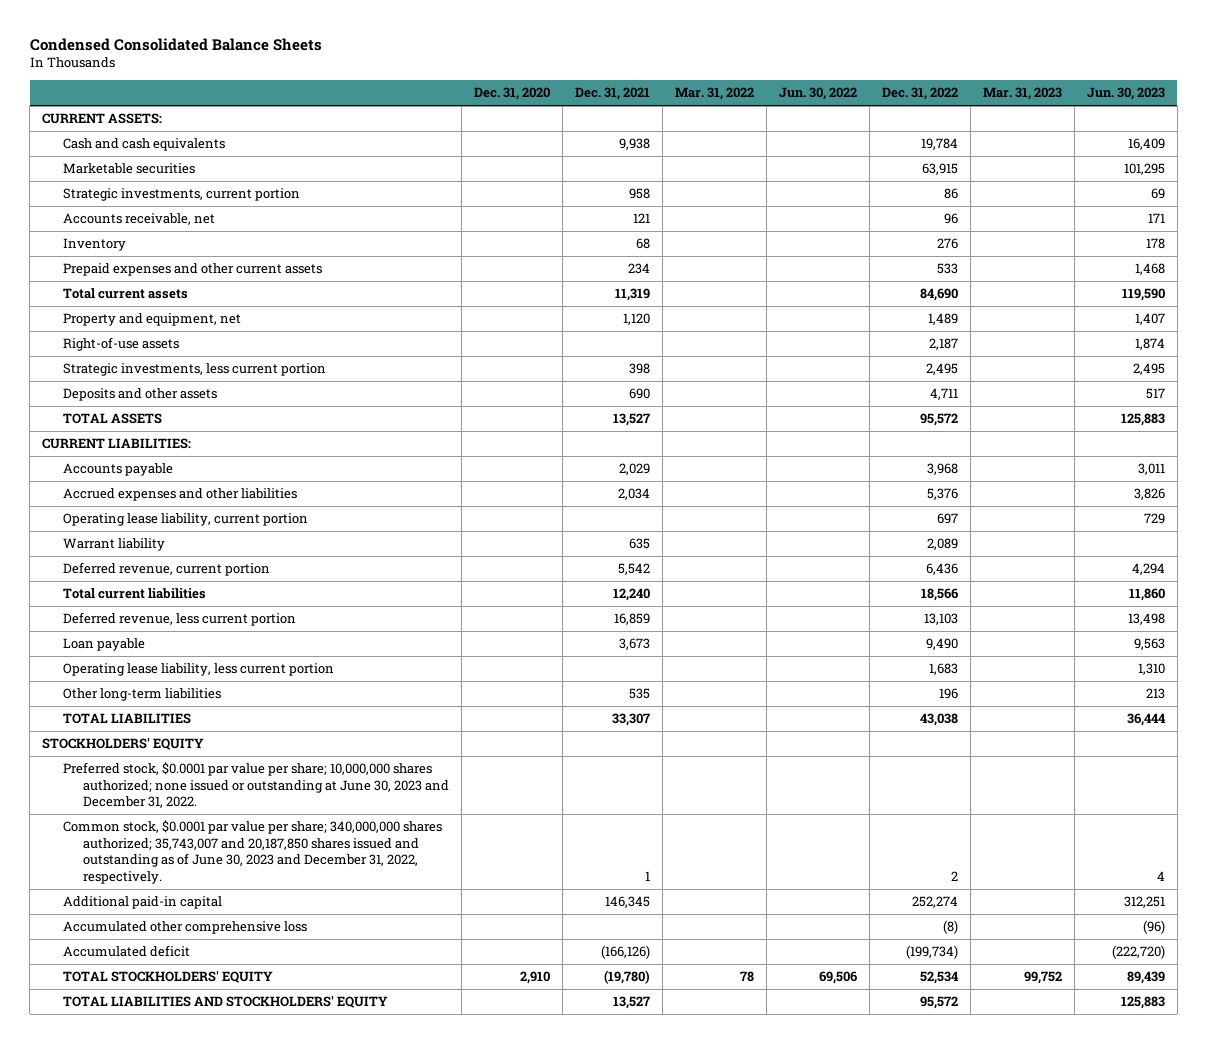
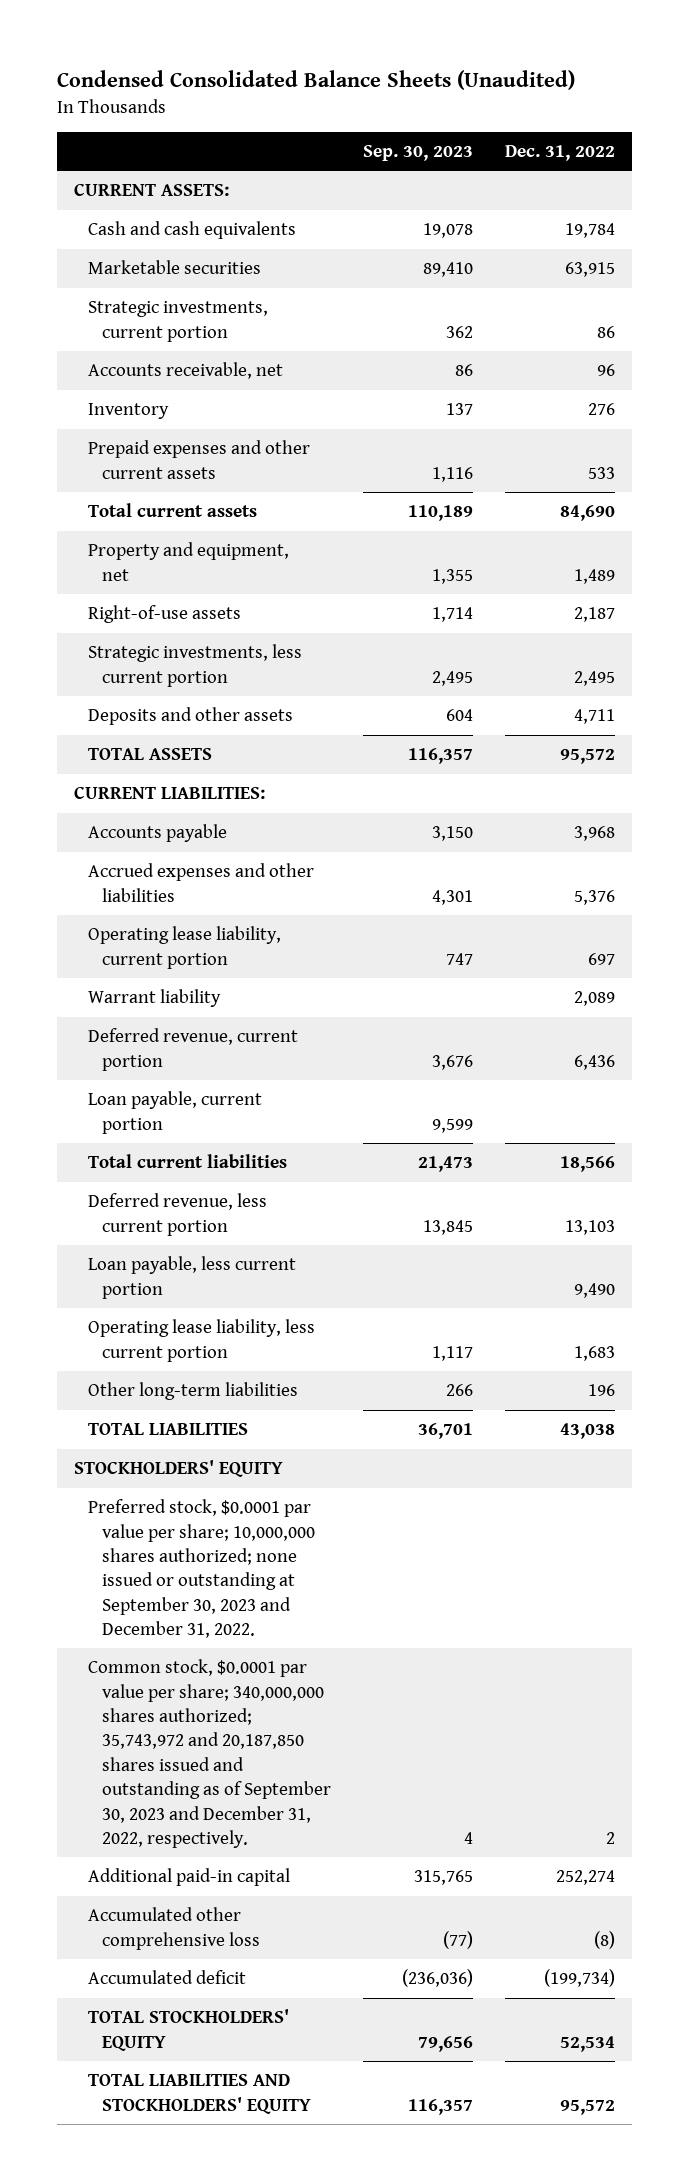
- Condensed Consolidated Balance Sheets
+ Condensed Consolidated Balance Sheets (Unaudited)
- | Dec. 31, 2020 | Dec. 31, 2021 | Mar. 31, 2022 | Jun. 30, 2022 | Dec. 31, 2022 | Mar. 31, 2023 | Jun. 30, 2023
+ | Sep. 30, 2023 | Dec. 31, 2022
+ Loan payable, current portion | 9,599 |
- Loan payable | | 3,673 | | | 9,490 | | 9,563
+ Loan payable, less current portion | | 9,490
- Preferred stock, $0.0001 par value per share; 10,000,000 shares authorized; none issued or outstanding at June 30, 2023 and December 31, 2022.
- Common stock, $0.0001 par value per share; 340,000,000 shares authorized; 35,743,007 and 20,187,850 shares issued and outstanding as of June 30, 2023 and December 31, 2022, respectively. | | 1 | | | 2 | | 4
+ Preferred stock, $0.0001 par value per share; 10,000,000 shares authorized; none issued or outstanding at September 30, 2023 and December 31, 2022.
+ Common stock, $0.0001 par value per share; 340,000,000 shares authorized; 35,743,972 and 20,187,850 shares issued and outstanding as of September 30, 2023 and December 31, 2022, respectively. | 4 | 2

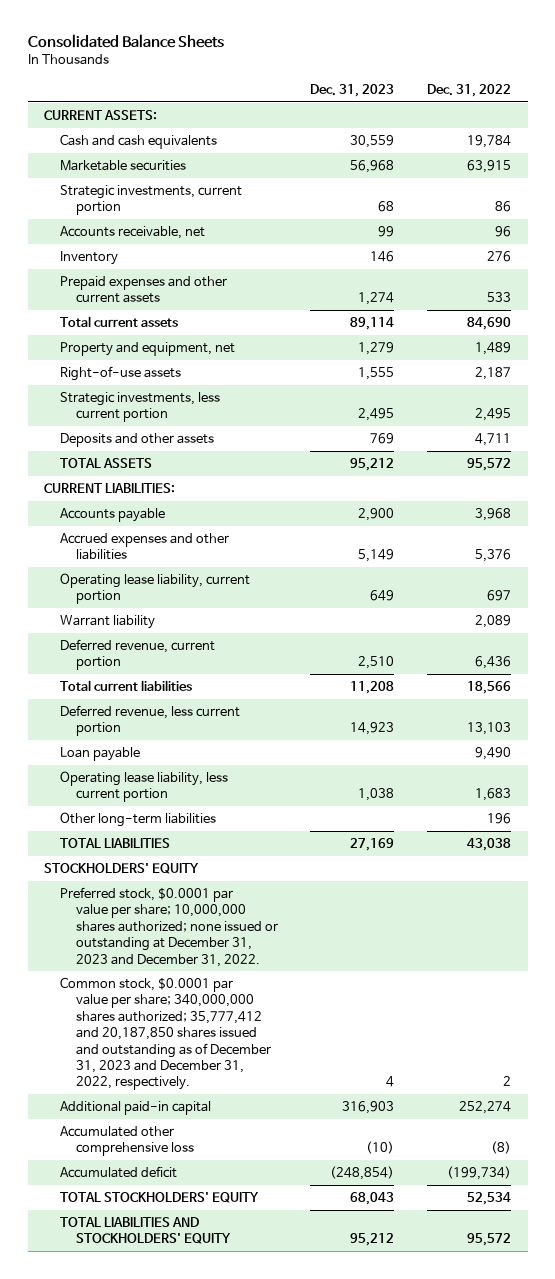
- Condensed Consolidated Balance Sheets (Unaudited)
+ Consolidated Balance Sheets
- | Sep. 30, 2023 | Dec. 31, 2022
+ | Dec. 31, 2023 | Dec. 31, 2022
- Loan payable, current portion | 9,599 |
- Loan payable, less current portion | | 9,490
+ Loan payable | | 9,490
- Preferred stock, $0.0001 par value per share; 10,000,000 shares authorized; none issued or outstanding at September 30, 2023 and December 31, 2022.
- Common stock, $0.0001 par value per share; 340,000,000 shares authorized; 35,743,972 and 20,187,850 shares issued and outstanding as of September 30, 2023 and December 31, 2022, respectively. | 4 | 2
+ Preferred stock, $0.0001 par value per share; 10,000,000 shares authorized; none issued or outstanding at December 31, 2023 and December 31, 2022.
+ Common stock, $0.0001 par value per share; 340,000,000 shares authorized; 35,777,412 and 20,187,850 shares issued and outstanding as of December 31, 2023 and December 31, 2022, respectively. | 4 | 2

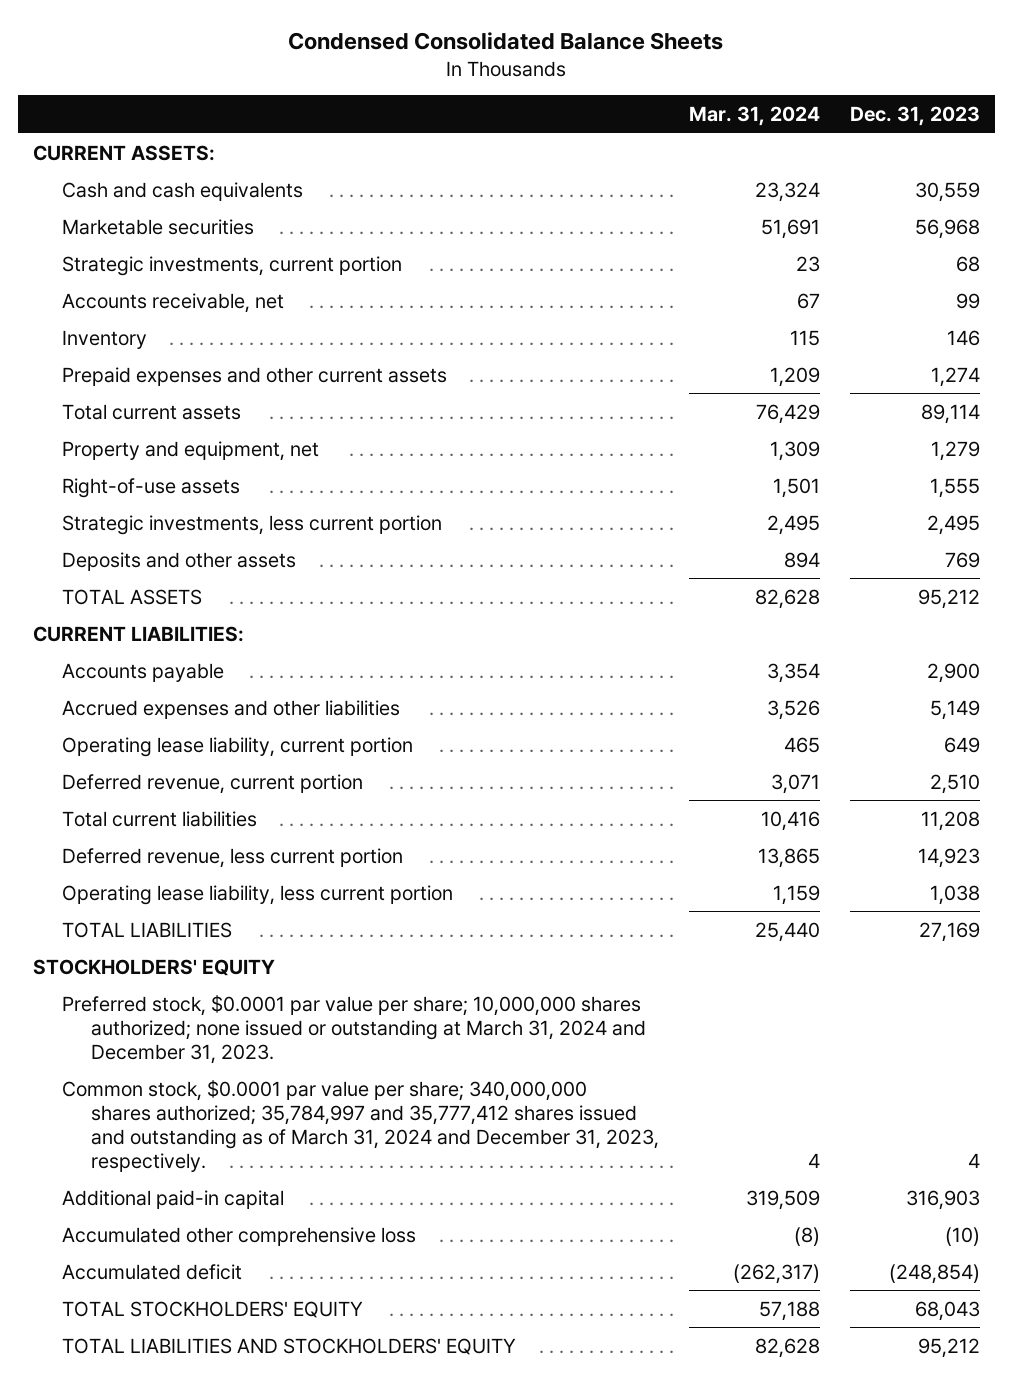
- Consolidated Balance Sheets
+ Condensed Consolidated Balance Sheets
- | Dec. 31, 2023 | Dec. 31, 2022
+ | Mar. 31, 2024 | Dec. 31, 2023
- Warrant liability | | 2,089
- Loan payable | | 9,490
- Other long-term liabilities | | 196
- Preferred stock, $0.0001 par value per share; 10,000,000 shares authorized; none issued or outstanding at December 31, 2023 and December 31, 2022.
- Common stock, $0.0001 par value per share; 340,000,000 shares authorized; 35,777,412 and 20,187,850 shares issued and outstanding as of December 31, 2023 and December 31, 2022, respectively. | 4 | 2
+ Preferred stock, $0.0001 par value per share; 10,000,000 shares authorized; none issued or outstanding at March 31, 2024 and December 31, 2023.
+ Common stock, $0.0001 par value per share; 340,000,000 shares authorized; 35,784,997 and 35,777,412 shares issued and outstanding as of March 31, 2024 and December 31, 2023, respectively. | 4 | 4

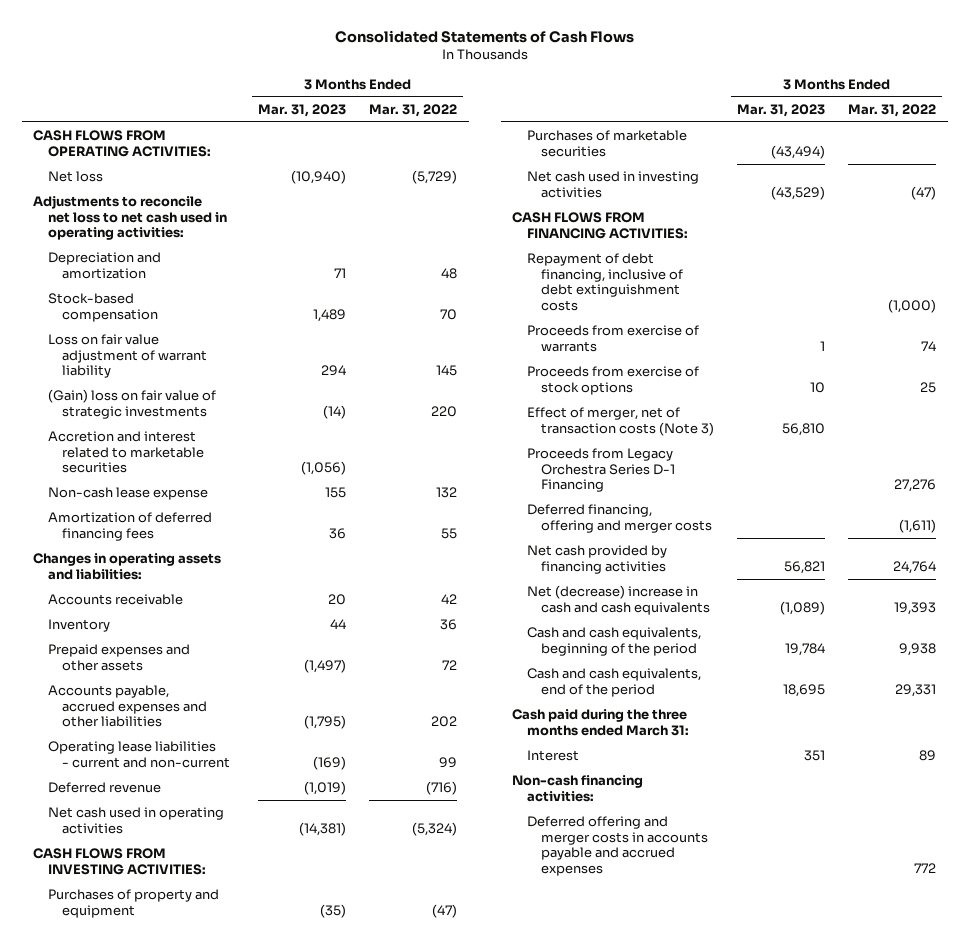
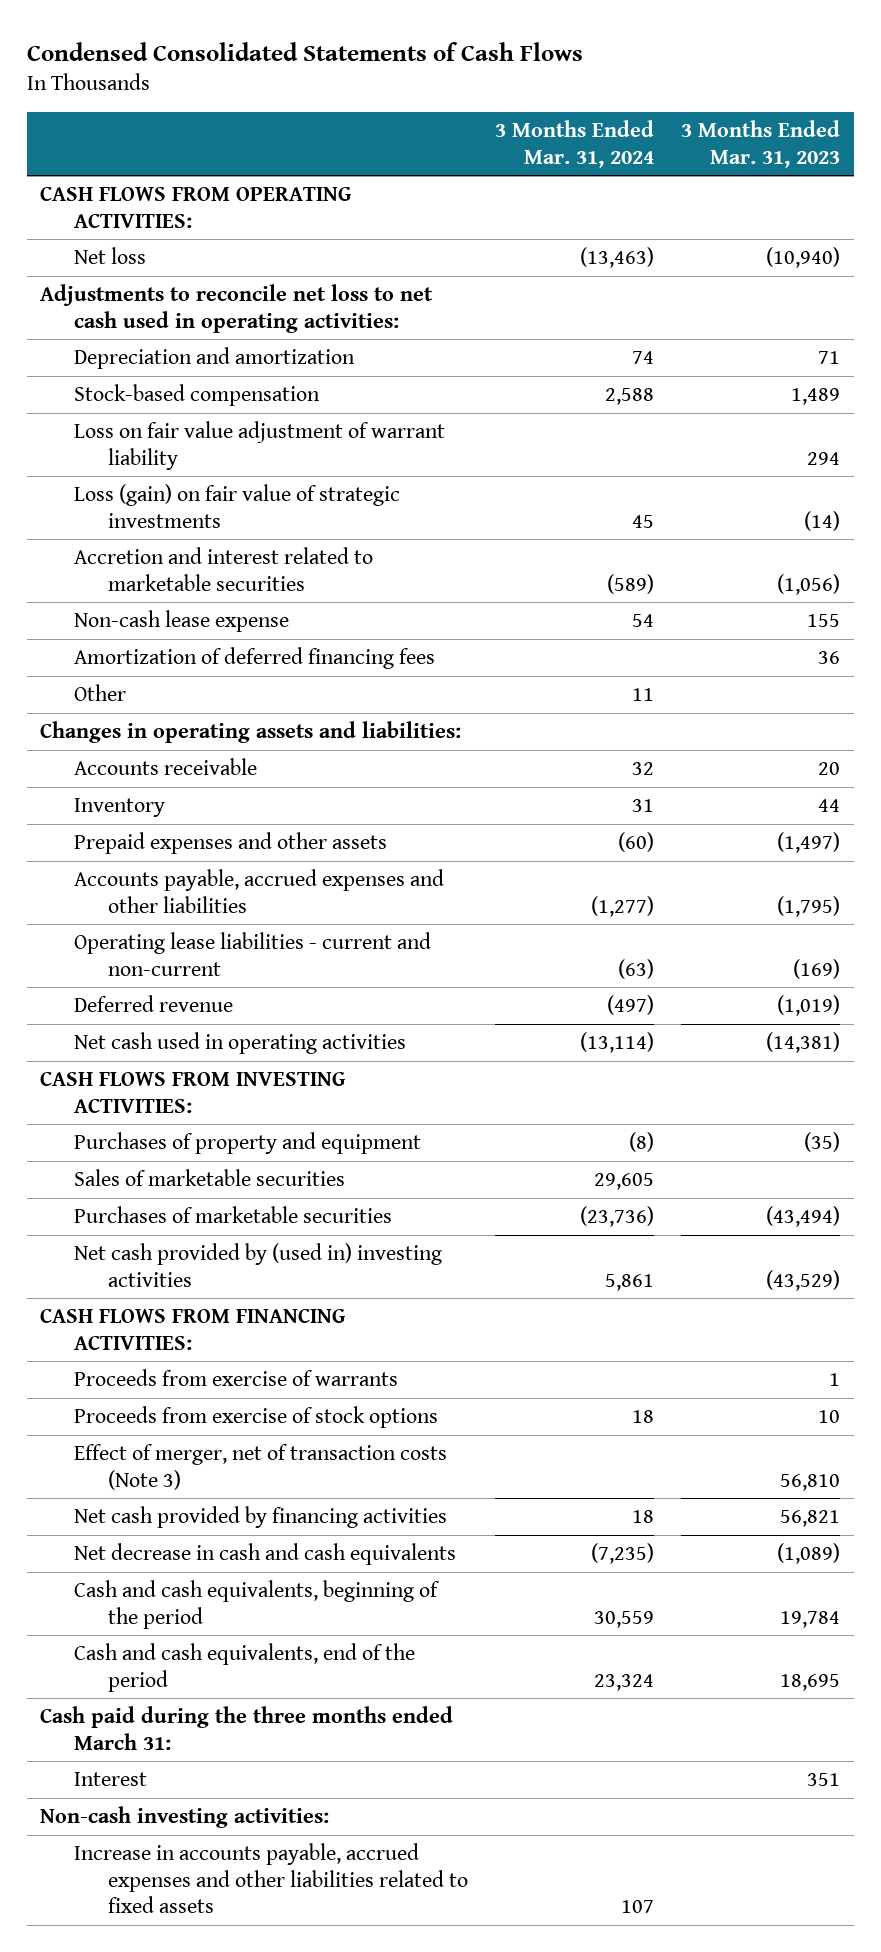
- Consolidated Statements of Cash Flows
+ Condensed Consolidated Statements of Cash Flows
- | 3 Months Ended Mar. 31, 2023 | 3 Months Ended Mar. 31, 2022
+ | 3 Months Ended Mar. 31, 2024 | 3 Months Ended Mar. 31, 2023
- (Gain) loss on fair value of strategic investments | (14) | 220
+ Loss (gain) on fair value of strategic investments | 45 | (14)
+ Other | 11 |
+ Sales of marketable securities | 29,605 |
- Net cash used in investing activities | (43,529) | (47)
+ Net cash provided by (used in) investing activities | 5,861 | (43,529)
- Repayment of debt financing, inclusive of debt extinguishment costs | | (1,000)
- Proceeds from Legacy Orchestra Series D-1 Financing | | 27,276
- Deferred financing, offering and merger costs | | (1,611)
- Net (decrease) increase in cash and cash equivalents | (1,089) | 19,393
+ Net decrease in cash and cash equivalents | (7,235) | (1,089)
- Non-cash financing activities:
- Deferred offering and merger costs in accounts payable and accrued expenses | | 772
+ Non-cash investing activities:
+ Increase in accounts payable, accrued expenses and other liabilities related to fixed assets | 107 |

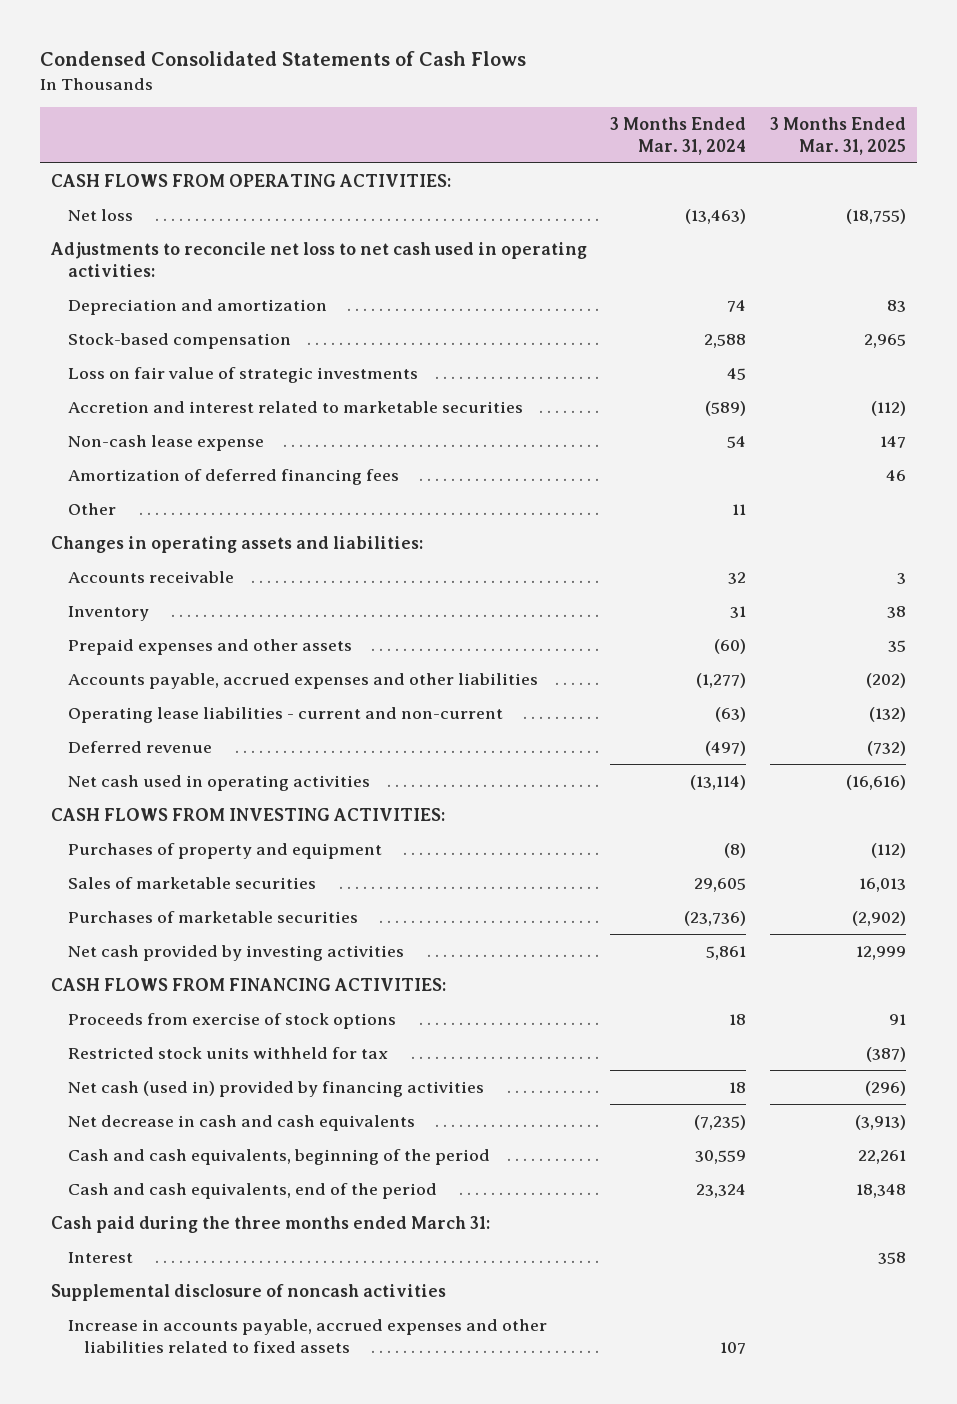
- | 3 Months Ended Mar. 31, 2024 | 3 Months Ended Mar. 31, 2023
+ | 3 Months Ended Mar. 31, 2024 | 3 Months Ended Mar. 31, 2025
- Loss on fair value adjustment of warrant liability | | 294
- Loss (gain) on fair value of strategic investments | 45 | (14)
+ Loss on fair value of strategic investments | 45 |
- Net cash provided by (used in) investing activities | 5,861 | (43,529)
+ Net cash provided by investing activities | 5,861 | 12,999
- Proceeds from exercise of warrants | | 1
- Effect of merger, net of transaction costs (Note 3) | | 56,810
- Net cash provided by financing activities | 18 | 56,821
+ Restricted stock units withheld for tax | | (387)
+ Net cash (used in) provided by financing activities | 18 | (296)
- Non-cash investing activities:
+ Supplemental disclosure of noncash activities

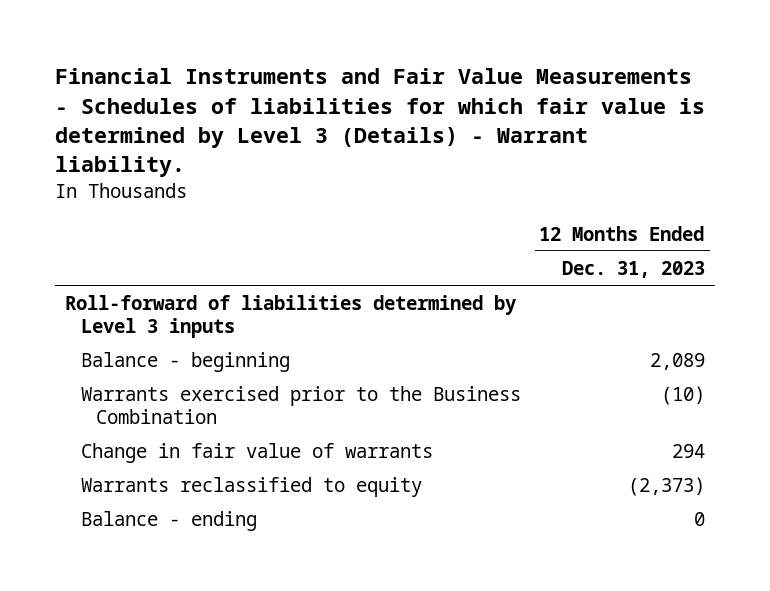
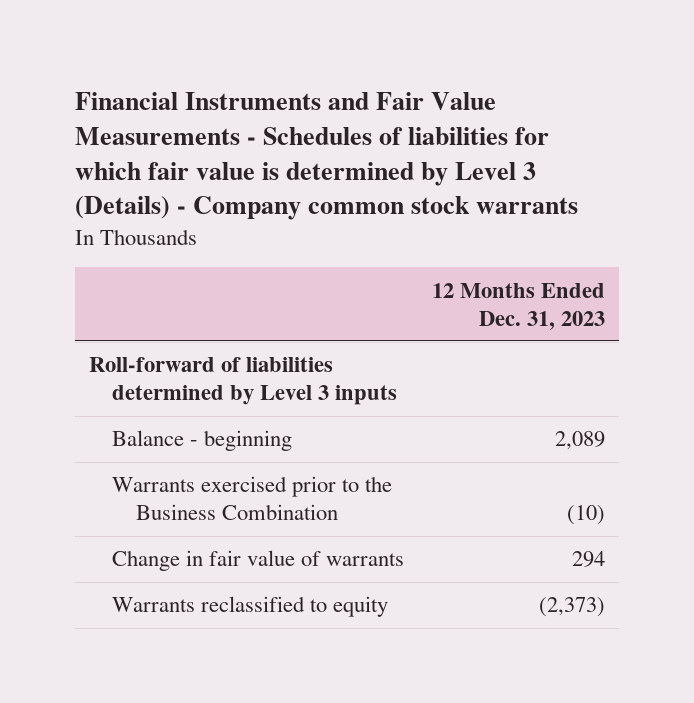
- Financial Instruments and Fair Value Measurements - Schedules of liabilities for which fair value is determined by Level 3 (Details) - Warrant liability.
+ Financial Instruments and Fair Value Measurements - Schedules of liabilities for which fair value is determined by Level 3 (Details) - Company common stock warrants
- Balance - ending | 0

